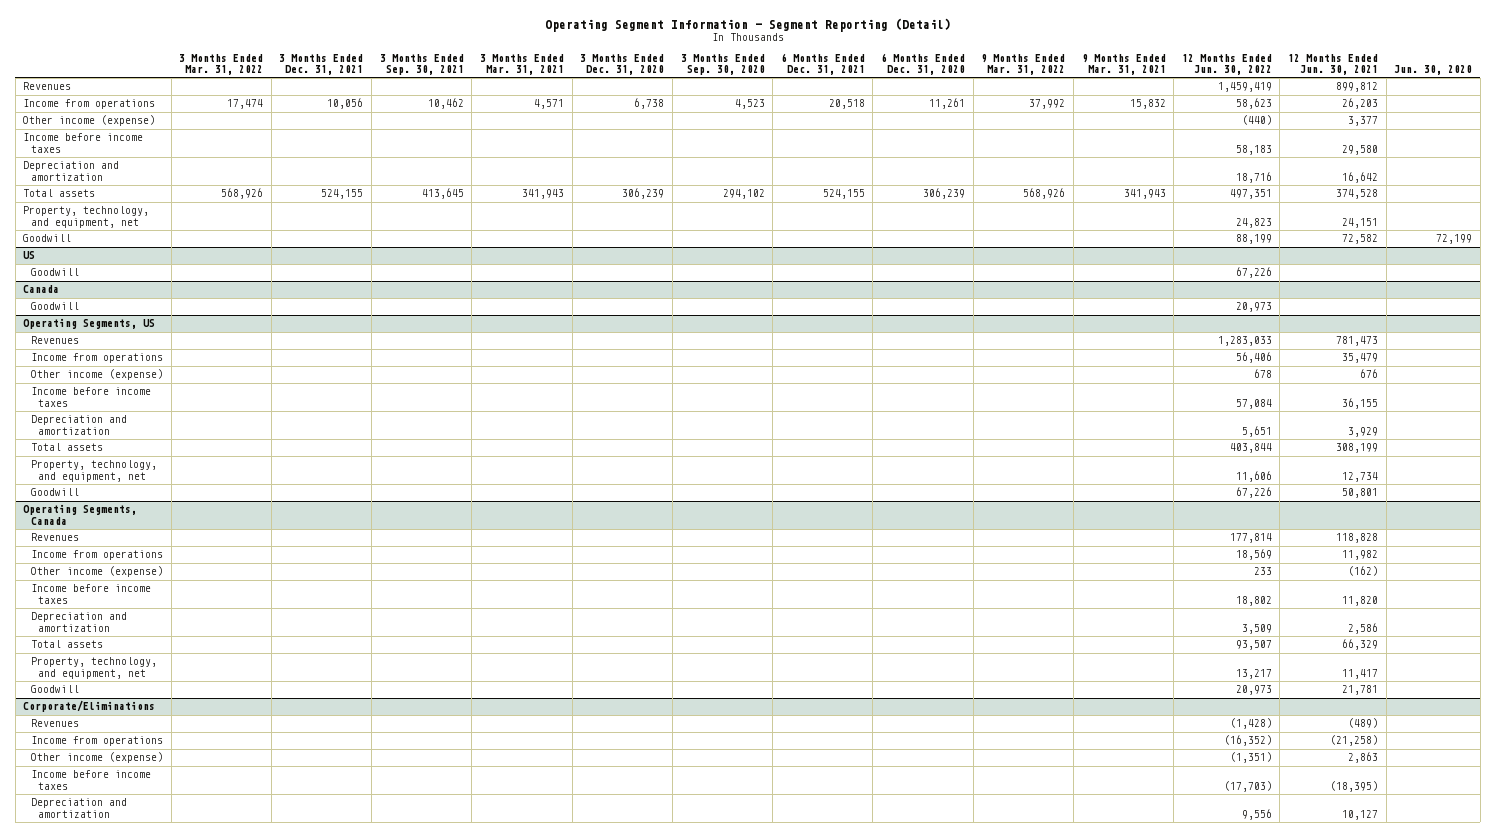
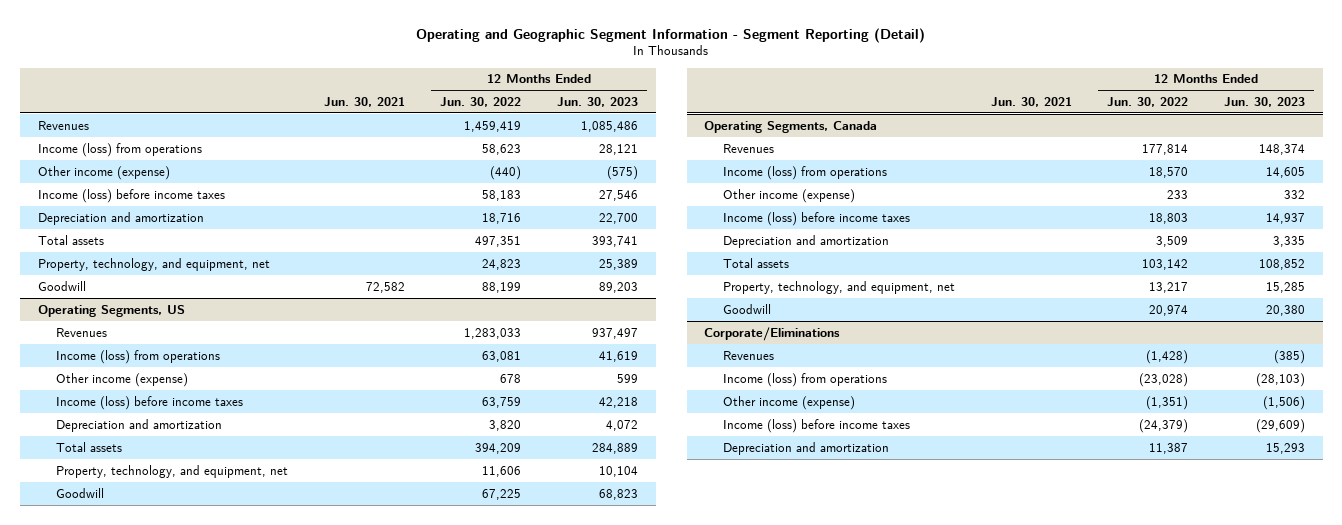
- Operating Segment Information - Segment Reporting (Detail)
+ Operating and Geographic Segment Information - Segment Reporting (Detail)
- | 3 Months Ended Mar. 31, 2022 | 3 Months Ended Dec. 31, 2021 | 3 Months Ended Sep. 30, 2021 | 3 Months Ended Mar. 31, 2021 | 3 Months Ended Dec. 31, 2020 | 3 Months Ended Sep. 30, 2020 | 6 Months Ended Dec. 31, 2021 | 6 Months Ended Dec. 31, 2020 | 9 Months Ended Mar. 31, 2022 | 9 Months Ended Mar. 31, 2021 | 12 Months Ended Jun. 30, 2022 | 12 Months Ended Jun. 30, 2021 | Jun. 30, 2020
+ | Jun. 30, 2021 | 12 Months Ended Jun. 30, 2022 | 12 Months Ended Jun. 30, 2023
- Income from operations | 17,474 | 10,056 | 10,462 | 4,571 | 6,738 | 4,523 | 20,518 | 11,261 | 37,992 | 15,832 | 58,623 | 26,203 |
+ Income (loss) from operations | | 58,623 | 28,121
- Income before income taxes | | | | | | | | | | | 58,183 | 29,580 |
+ Income (loss) before income taxes | | 58,183 | 27,546
- US
- Goodwill | | | | | | | | | | | 67,226 | |
- Canada
- Goodwill | | | | | | | | | | | 20,973 | |
@ Operating Segments, US
- Income from operations | | | | | | | | | | | 56,406 | 35,479 |
+ Income (loss) from operations | | 63,081 | 41,619
- Income before income taxes | | | | | | | | | | | 57,084 | 36,155 |
- Depreciation and amortization | | | | | | | | | | | 5,651 | 3,929 |
- Total assets | | | | | | | | | | | 403,844 | 308,199 |
+ Income (loss) before income taxes | | 63,759 | 42,218
+ Depreciation and amortization | | 3,820 | 4,072
+ Total assets | | 394,209 | 284,889
- Goodwill | | | | | | | | | | | 67,226 | 50,801 |
+ Goodwill | | 67,225 | 68,823
@ Operating Segments, Canada
- Income from operations | | | | | | | | | | | 18,569 | 11,982 |
+ Income (loss) from operations | | 18,570 | 14,605
- Income before income taxes | | | | | | | | | | | 18,802 | 11,820 |
+ Income (loss) before income taxes | | 18,803 | 14,937
- Total assets | | | | | | | | | | | 93,507 | 66,329 |
+ Total assets | | 103,142 | 108,852
- Goodwill | | | | | | | | | | | 20,973 | 21,781 |
+ Goodwill | | 20,974 | 20,380
@ Corporate/Eliminations
- Income from operations | | | | | | | | | | | (16,352) | (21,258) |
+ Income (loss) from operations | | (23,028) | (28,103)
- Income before income taxes | | | | | | | | | | | (17,703) | (18,395) |
- Depreciation and amortization | | | | | | | | | | | 9,556 | 10,127 |
+ Income (loss) before income taxes | | (24,379) | (29,609)
+ Depreciation and amortization | | 11,387 | 15,293

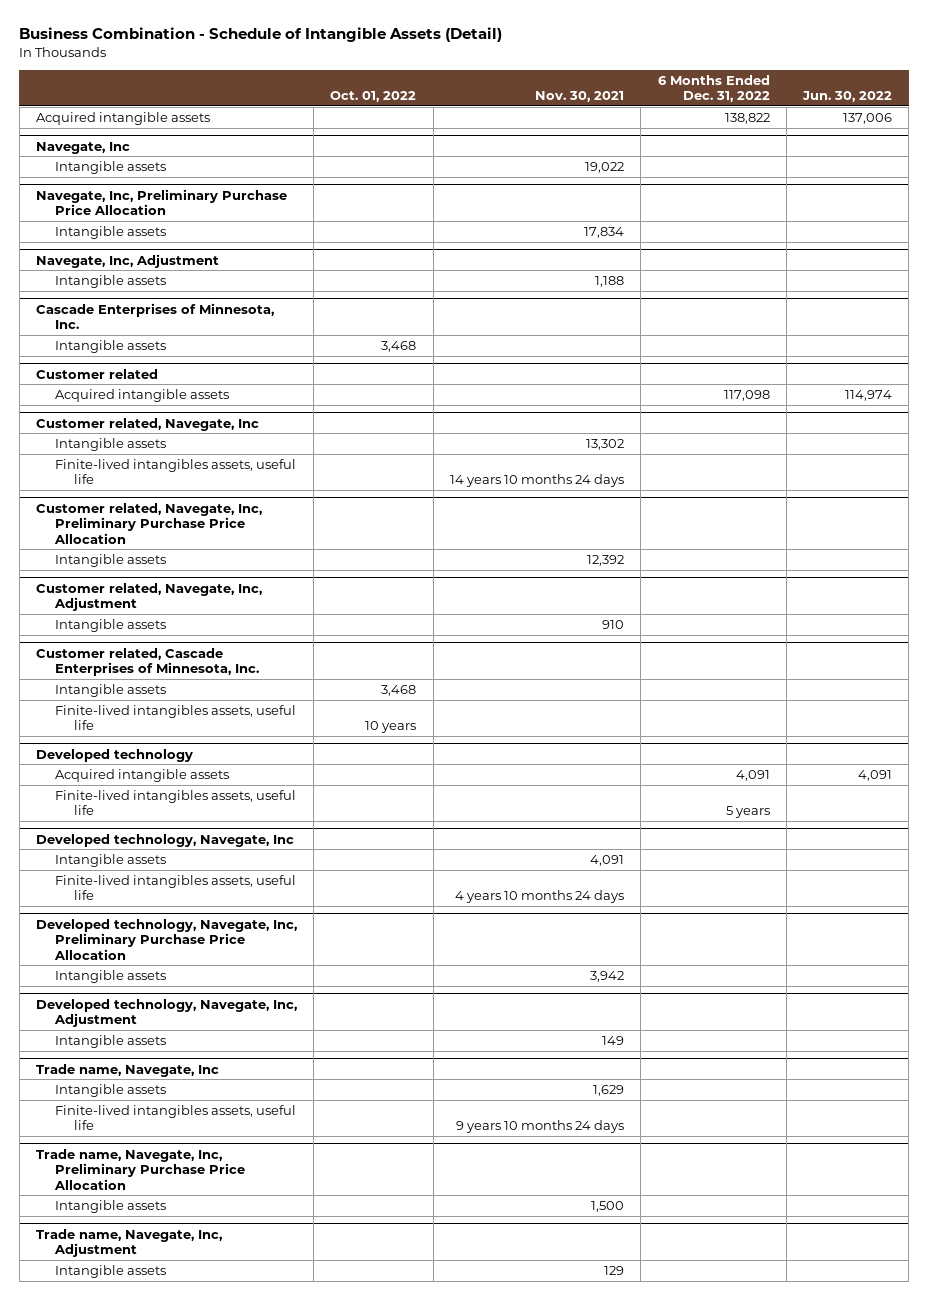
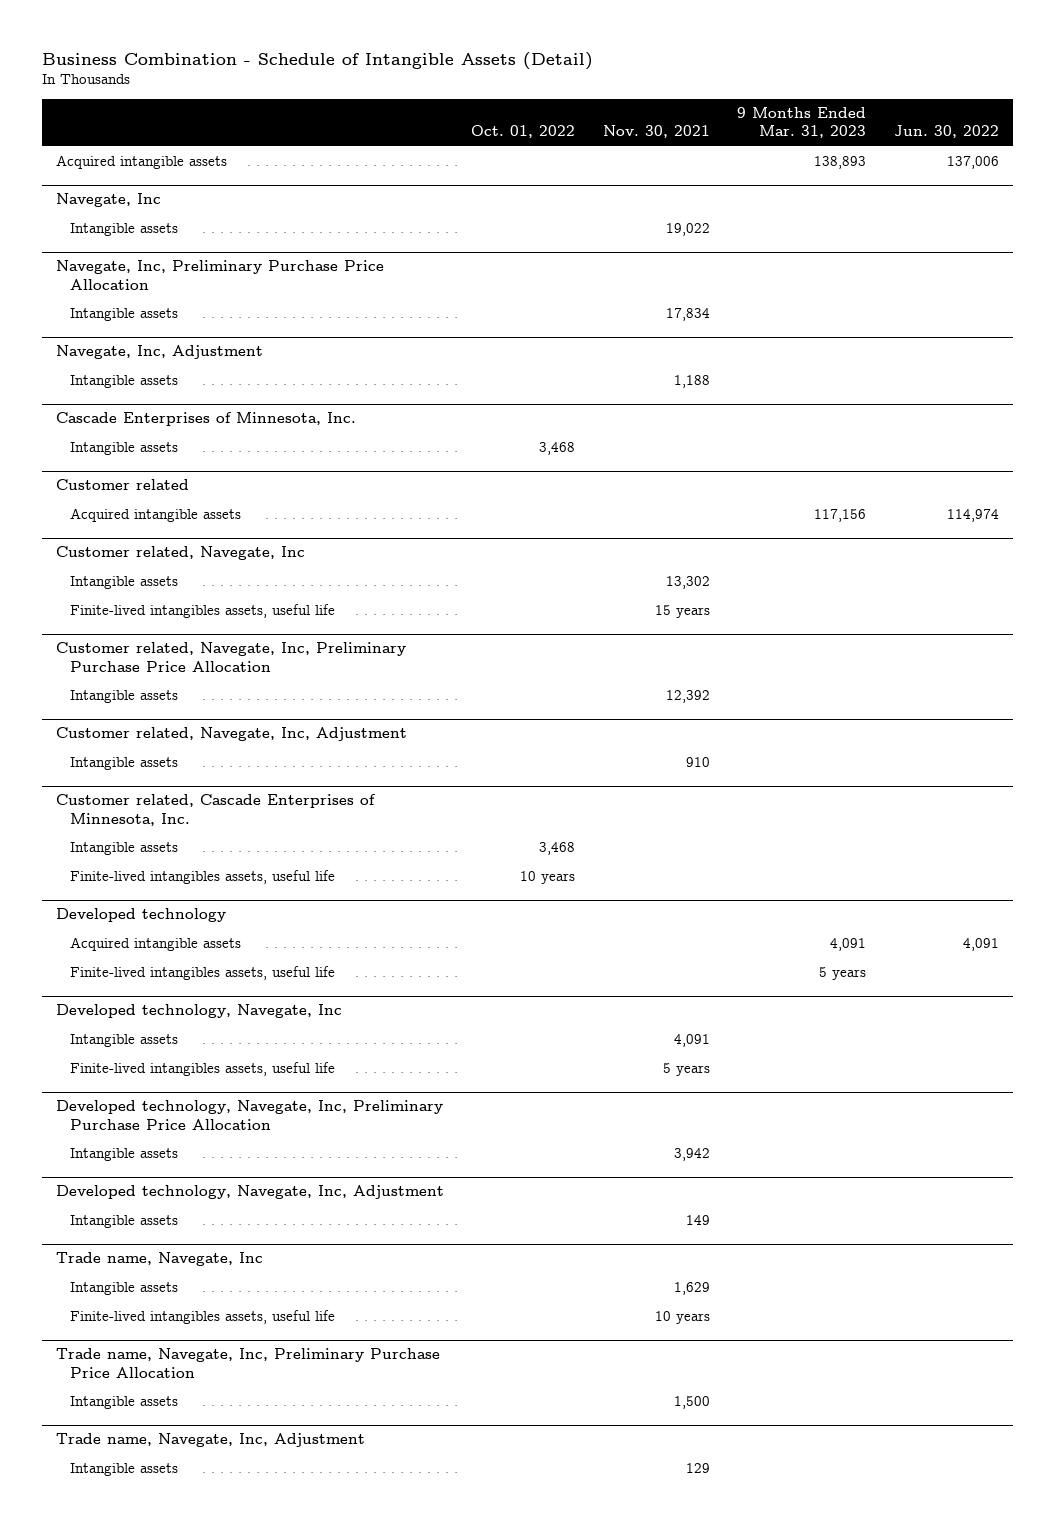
- | Oct. 01, 2022 | Nov. 30, 2021 | 6 Months Ended Dec. 31, 2022 | Jun. 30, 2022
+ | Oct. 01, 2022 | Nov. 30, 2021 | 9 Months Ended Mar. 31, 2023 | Jun. 30, 2022
@ Customer related, Navegate, Inc
- Finite-lived intangibles assets, useful life | | 14 years 10 months 24 days | |
+ Finite-lived intangibles assets, useful life | | 15 years | |
@ Developed technology, Navegate, Inc
- Finite-lived intangibles assets, useful life | | 4 years 10 months 24 days | |
+ Finite-lived intangibles assets, useful life | | 5 years | |
@ Trade name, Navegate, Inc
- Finite-lived intangibles assets, useful life | | 9 years 10 months 24 days | |
+ Finite-lived intangibles assets, useful life | | 10 years | |

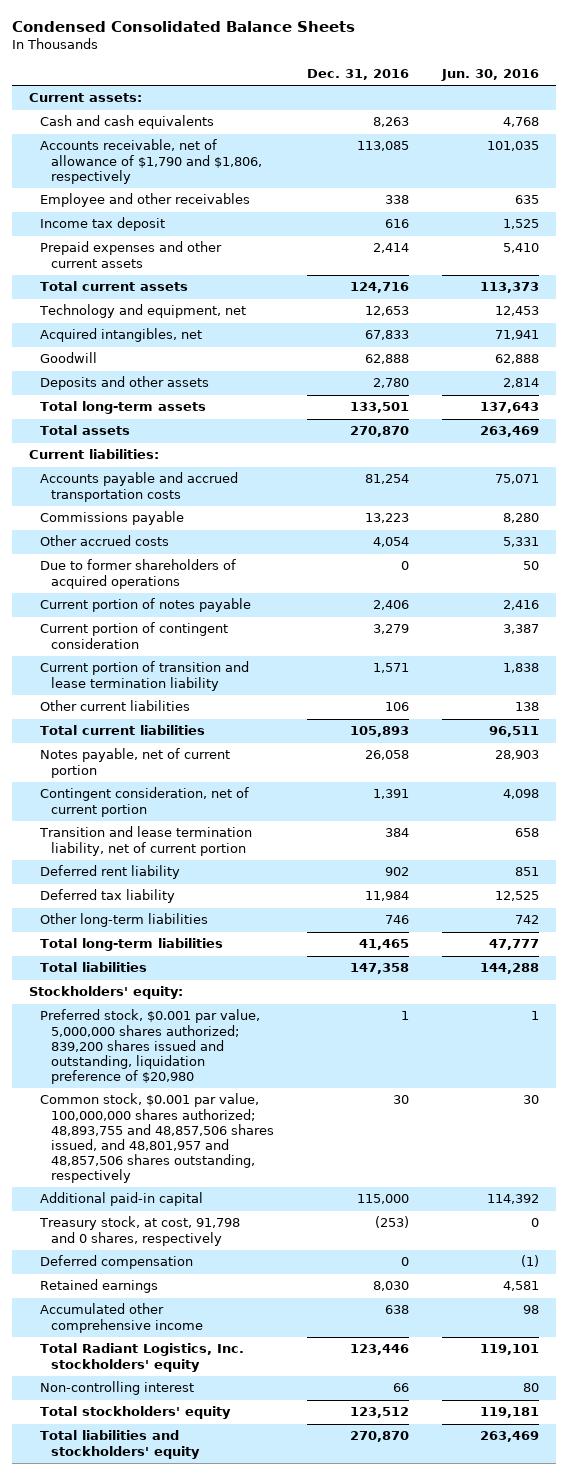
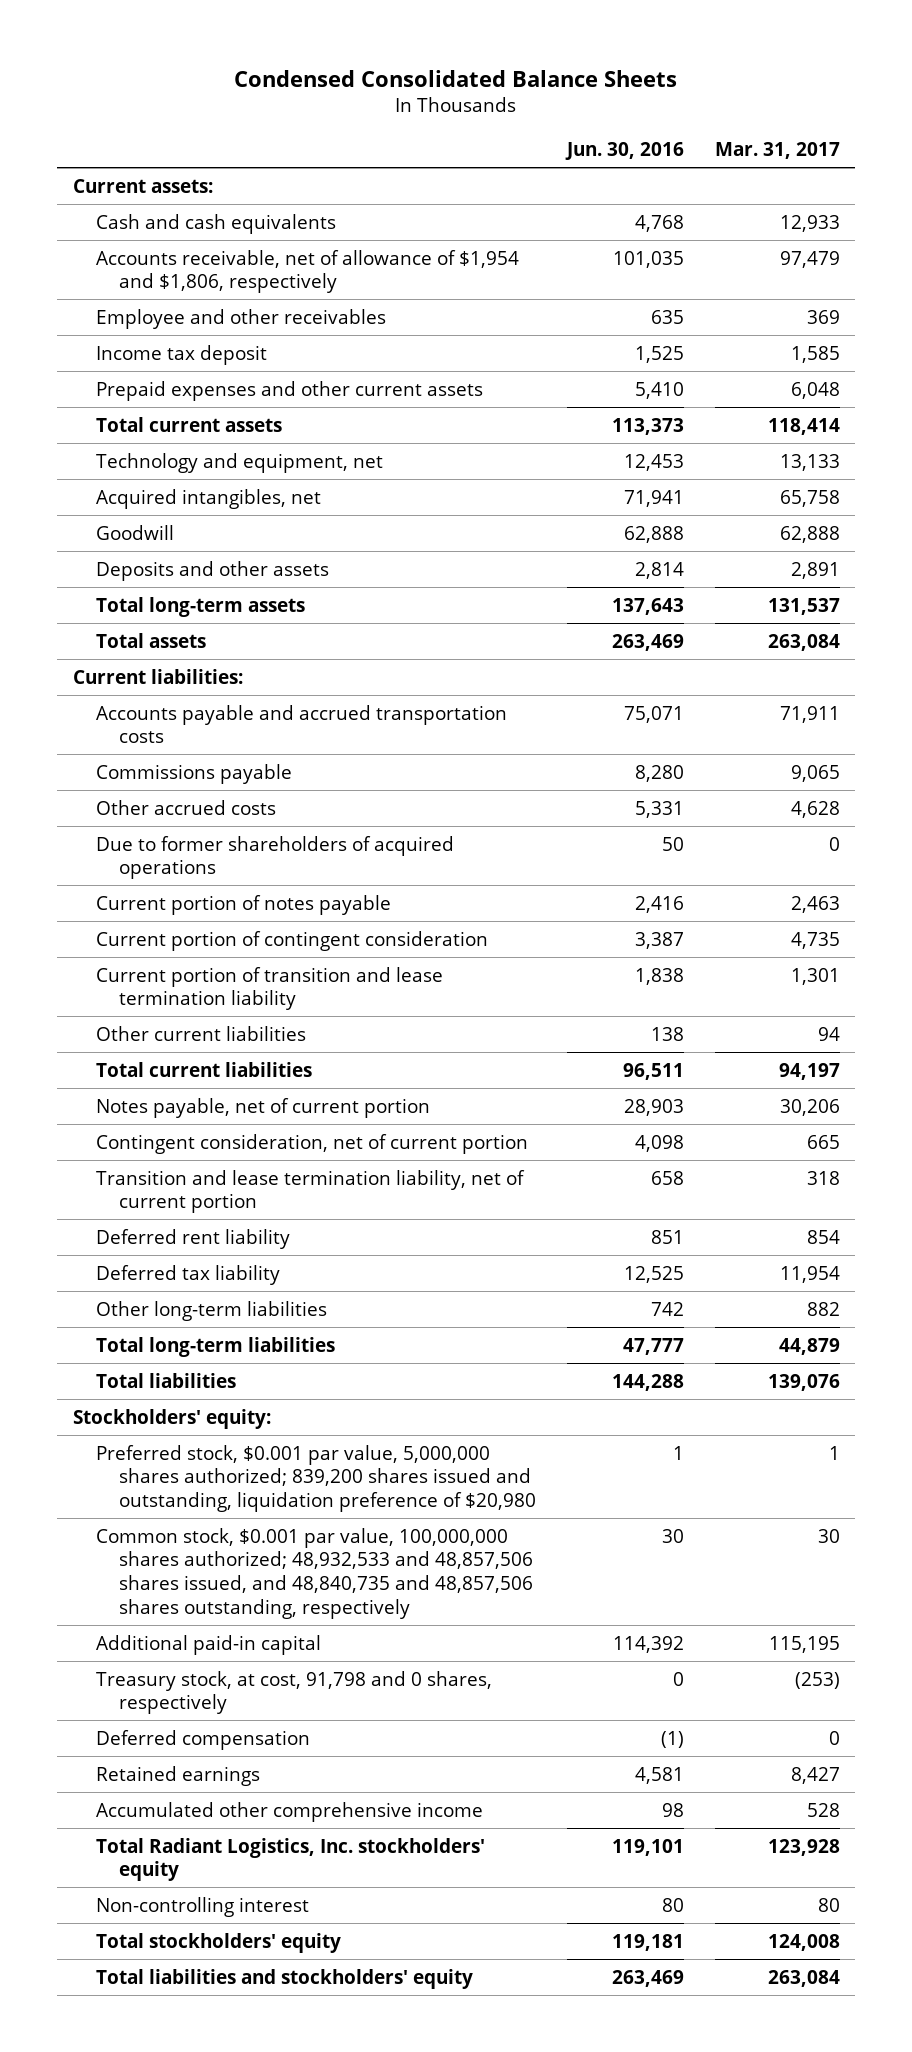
- | Dec. 31, 2016 | Jun. 30, 2016
+ | Jun. 30, 2016 | Mar. 31, 2017
- Accounts receivable, net of allowance of $1,790 and $1,806, respectively | 113,085 | 101,035
+ Accounts receivable, net of allowance of $1,954 and $1,806, respectively | 101,035 | 97,479
- Common stock, $0.001 par value, 100,000,000 shares authorized; 48,893,755 and 48,857,506 shares issued, and 48,801,957 and 48,857,506 shares outstanding, respectively | 30 | 30
+ Common stock, $0.001 par value, 100,000,000 shares authorized; 48,932,533 and 48,857,506 shares issued, and 48,840,735 and 48,857,506 shares outstanding, respectively | 30 | 30

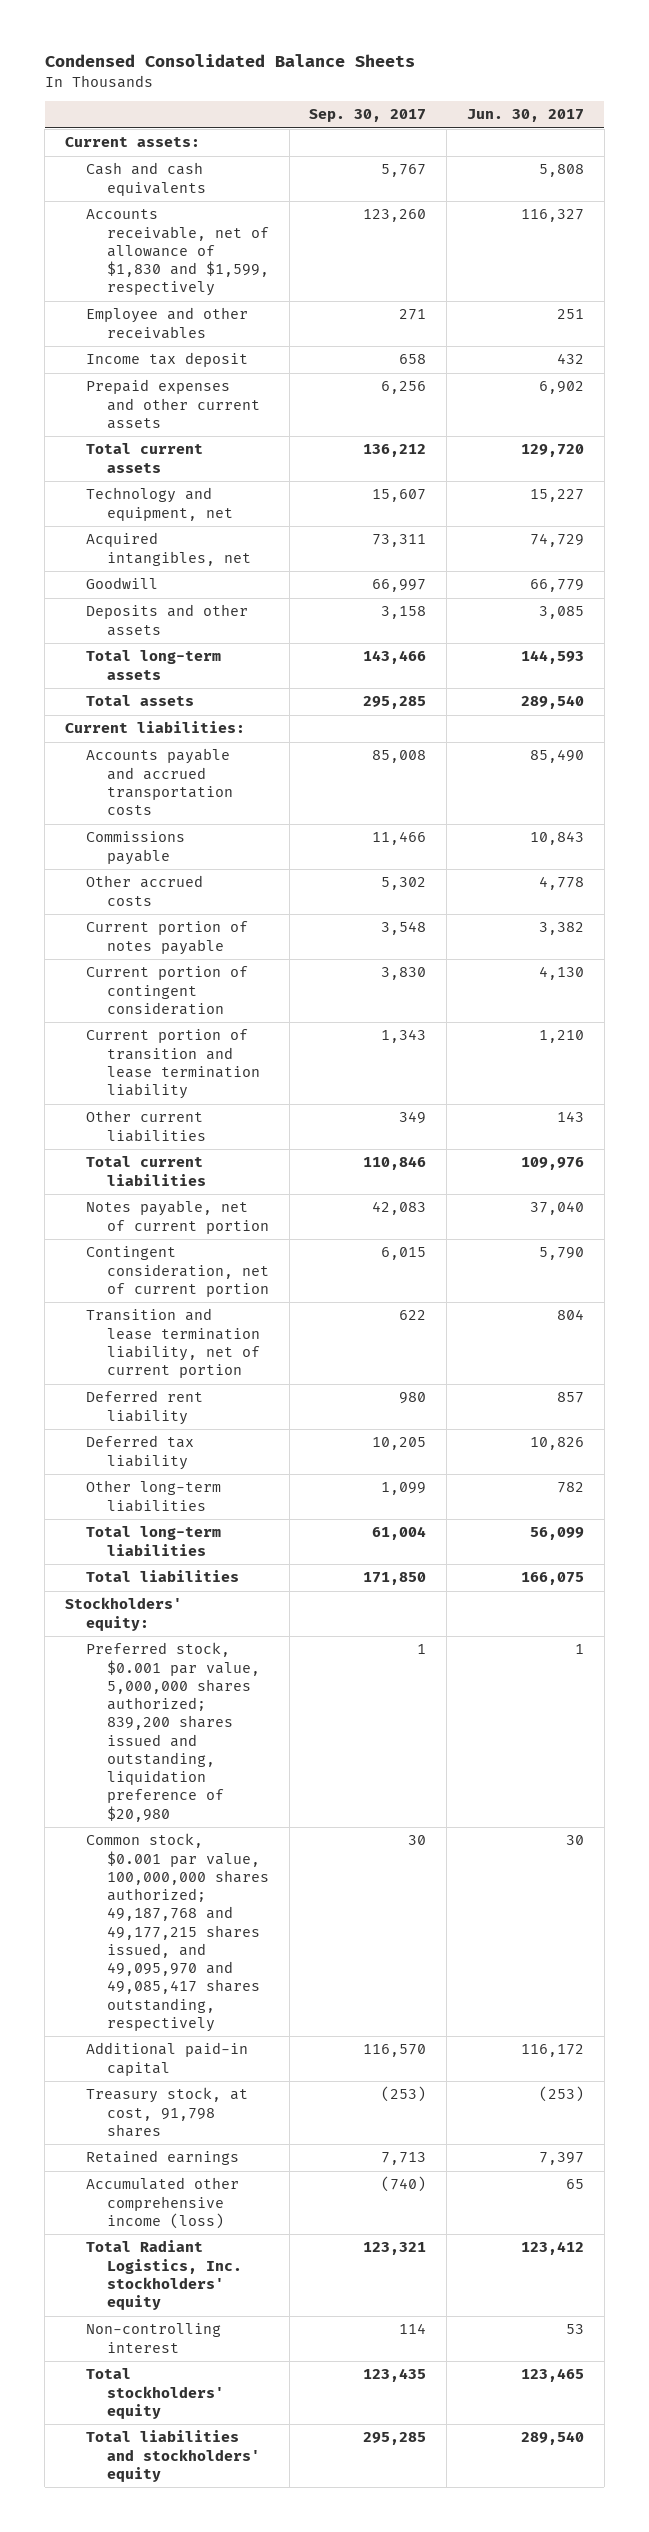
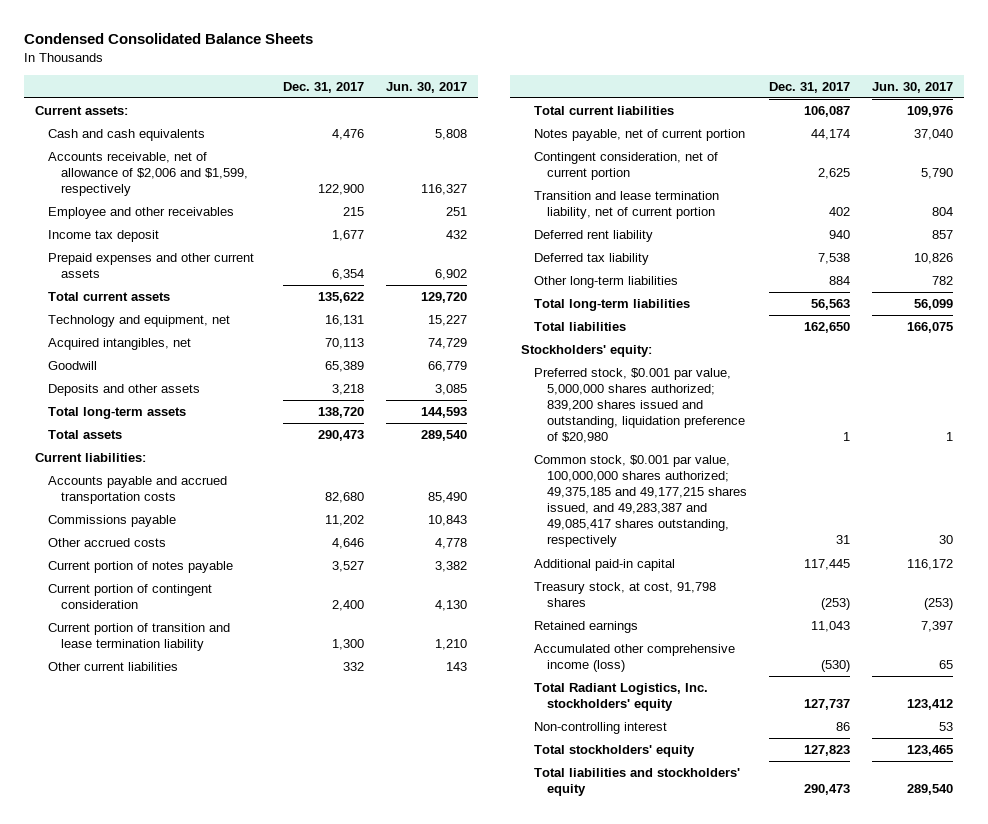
- | Sep. 30, 2017 | Jun. 30, 2017
+ | Dec. 31, 2017 | Jun. 30, 2017
- Accounts receivable, net of allowance of $1,830 and $1,599, respectively | 123,260 | 116,327
+ Accounts receivable, net of allowance of $2,006 and $1,599, respectively | 122,900 | 116,327
- Common stock, $0.001 par value, 100,000,000 shares authorized; 49,187,768 and 49,177,215 shares issued, and 49,095,970 and 49,085,417 shares outstanding, respectively | 30 | 30
+ Common stock, $0.001 par value, 100,000,000 shares authorized; 49,375,185 and 49,177,215 shares issued, and 49,283,387 and 49,085,417 shares outstanding, respectively | 31 | 30

